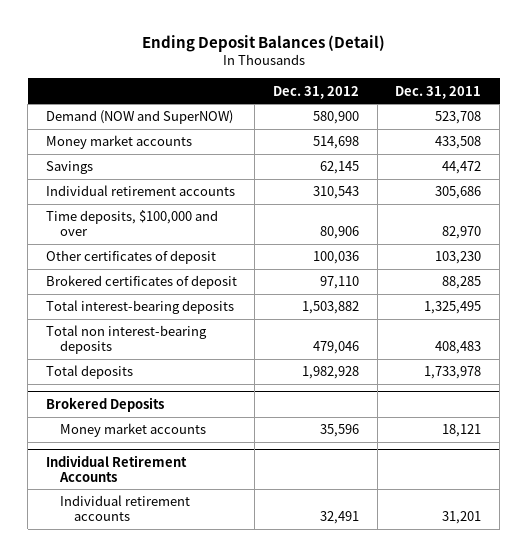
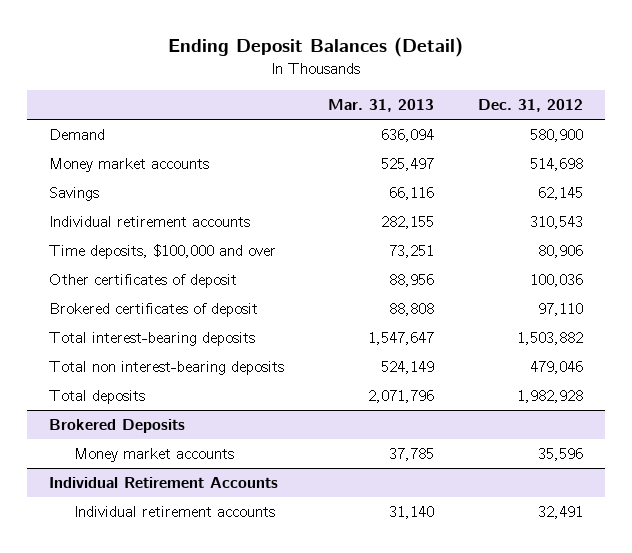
- | Dec. 31, 2012 | Dec. 31, 2011
+ | Mar. 31, 2013 | Dec. 31, 2012
- Demand (NOW and SuperNOW) | 580,900 | 523,708
+ Demand | 636,094 | 580,900

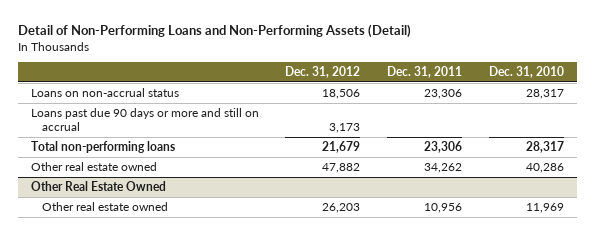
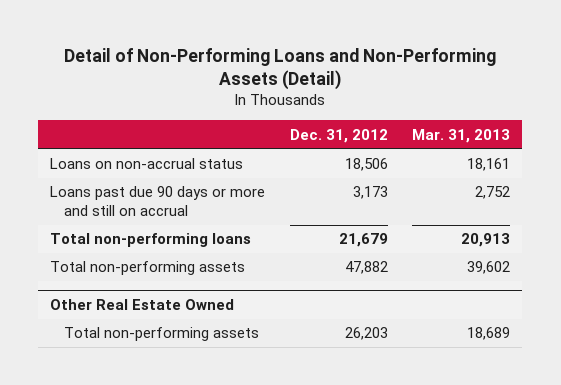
- | Dec. 31, 2012 | Dec. 31, 2011 | Dec. 31, 2010
+ | Dec. 31, 2012 | Mar. 31, 2013
- Other real estate owned | 47,882 | 34,262 | 40,286
+ Total non-performing assets | 47,882 | 39,602
@ Other Real Estate Owned
- Other real estate owned | 26,203 | 10,956 | 11,969
+ Total non-performing assets | 26,203 | 18,689

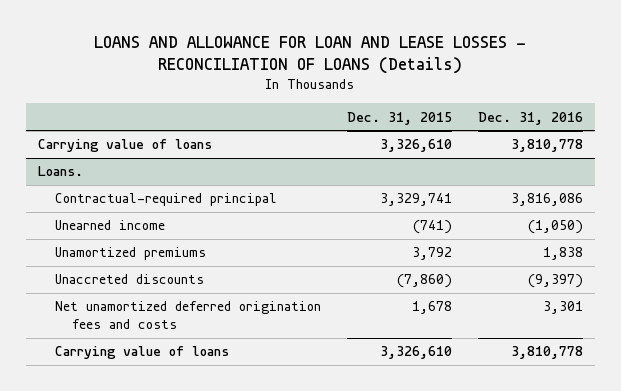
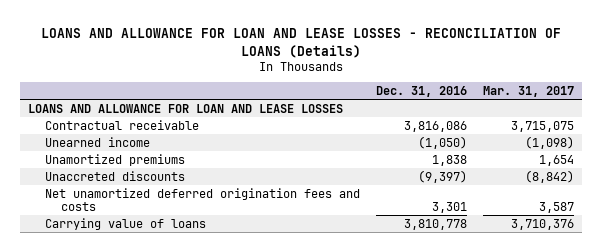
- | Dec. 31, 2015 | Dec. 31, 2016
+ | Dec. 31, 2016 | Mar. 31, 2017
- Carrying value of loans | 3,326,610 | 3,810,778
- Loans.
- Contractual-required principal | 3,329,741 | 3,816,086
+ LOANS AND ALLOWANCE FOR LOAN AND LEASE LOSSES
+ Contractual receivable | 3,816,086 | 3,715,075

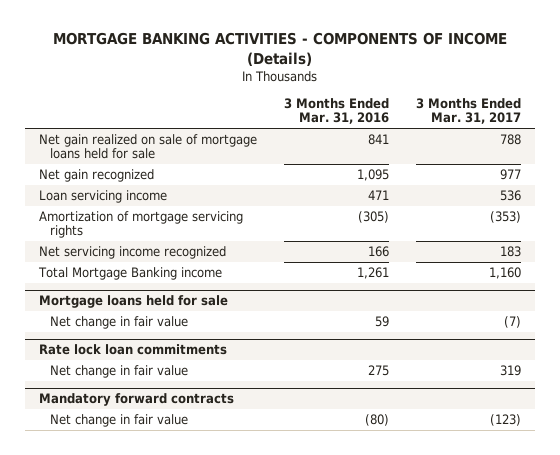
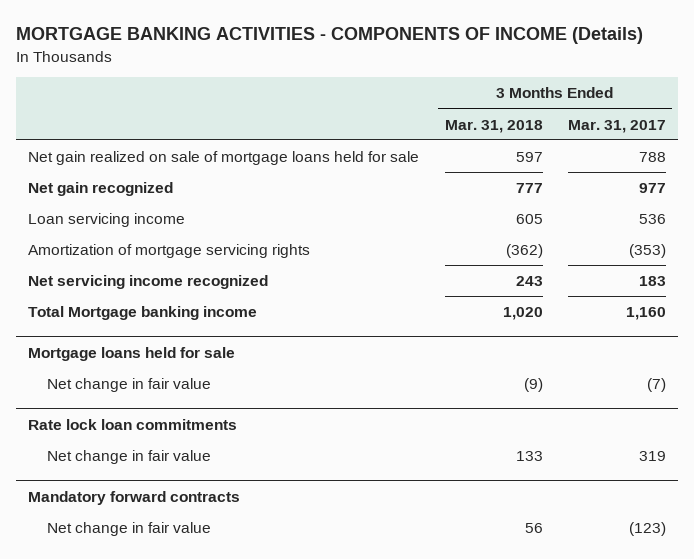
- | 3 Months Ended Mar. 31, 2016 | 3 Months Ended Mar. 31, 2017
+ | 3 Months Ended Mar. 31, 2018 | 3 Months Ended Mar. 31, 2017
- Total Mortgage Banking income | 1,261 | 1,160
+ Total Mortgage banking income | 1,020 | 1,160

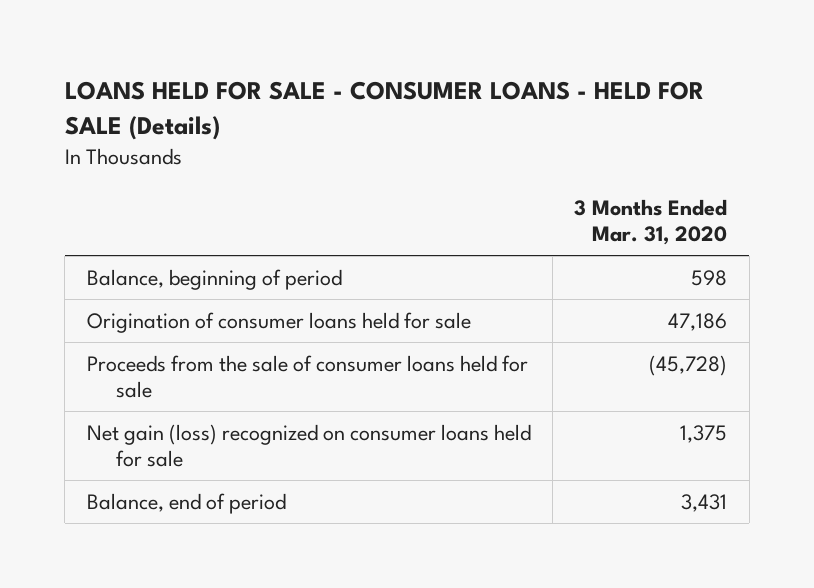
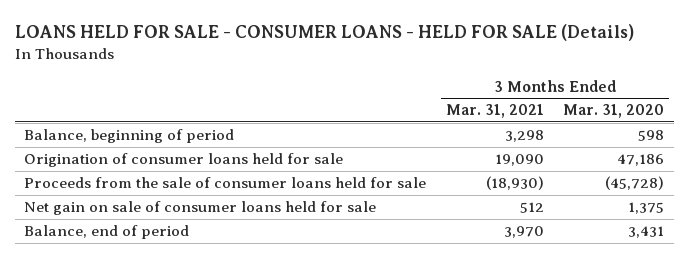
- | 3 Months Ended Mar. 31, 2020
+ | 3 Months Ended Mar. 31, 2021 | 3 Months Ended Mar. 31, 2020
- Net gain (loss) recognized on consumer loans held for sale | 1,375
+ Net gain on sale of consumer loans held for sale | 512 | 1,375

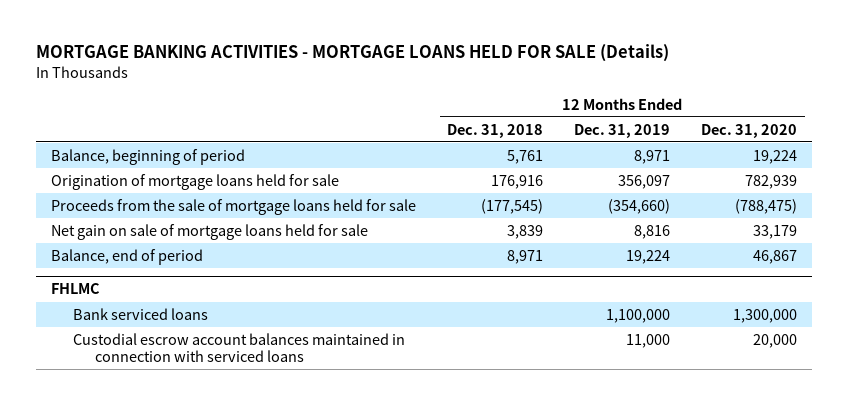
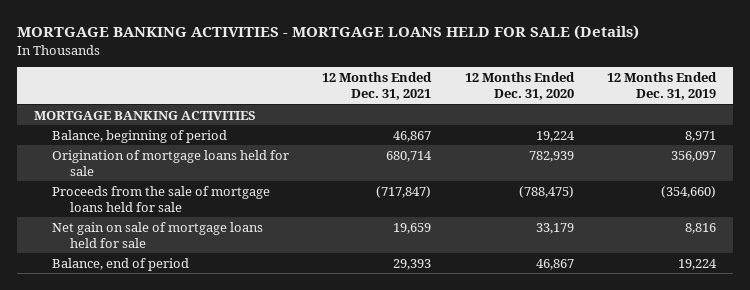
- | 12 Months Ended Dec. 31, 2018 | 12 Months Ended Dec. 31, 2019 | 12 Months Ended Dec. 31, 2020
+ | 12 Months Ended Dec. 31, 2021 | 12 Months Ended Dec. 31, 2020 | 12 Months Ended Dec. 31, 2019
+ MORTGAGE BANKING ACTIVITIES
- FHLMC
- Bank serviced loans | | 1,100,000 | 1,300,000
- Custodial escrow account balances maintained in connection with serviced loans | | 11,000 | 20,000

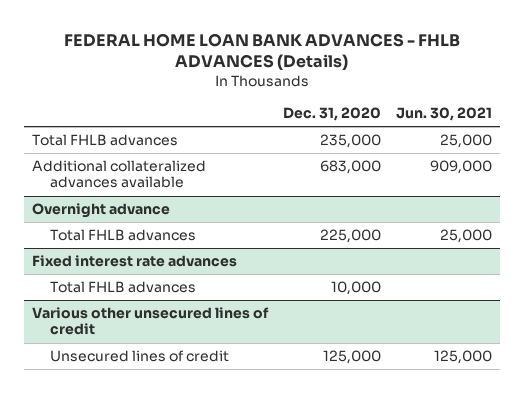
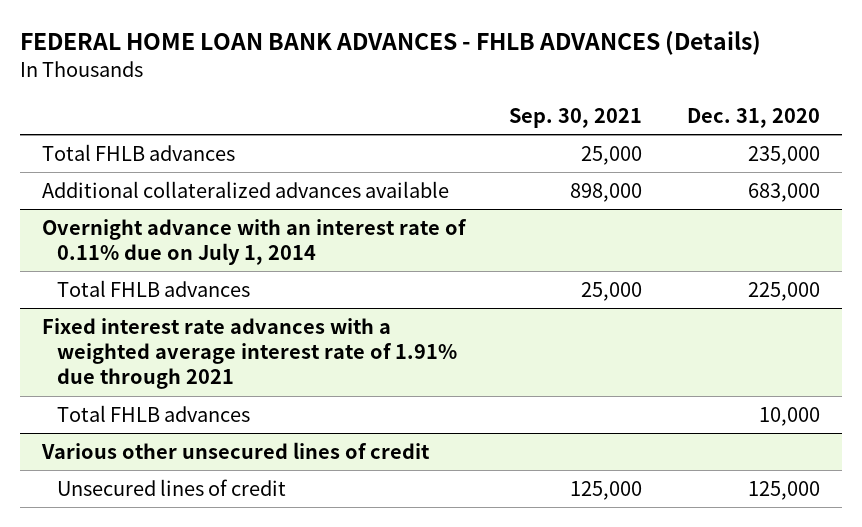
- | Dec. 31, 2020 | Jun. 30, 2021
+ | Sep. 30, 2021 | Dec. 31, 2020
- Overnight advance
+ Overnight advance with an interest rate of 0.11% due on July 1, 2014
- Fixed interest rate advances
+ Fixed interest rate advances with a weighted average interest rate of 1.91% due through 2021

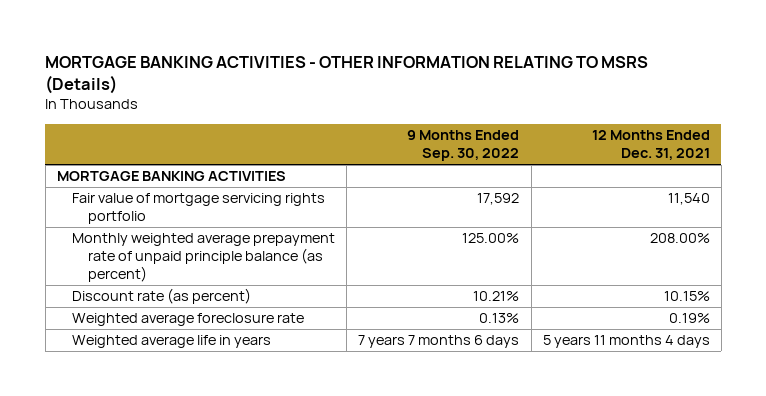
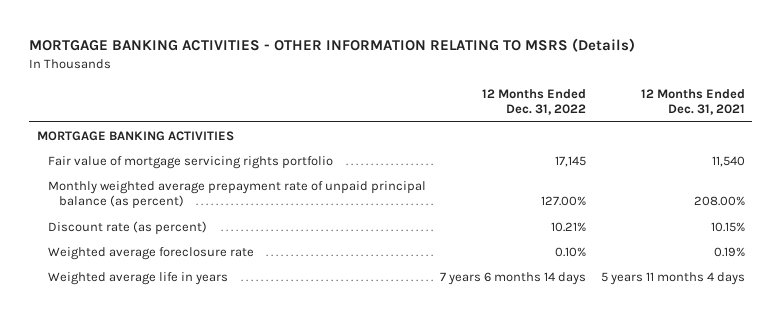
- | 9 Months Ended Sep. 30, 2022 | 12 Months Ended Dec. 31, 2021
+ | 12 Months Ended Dec. 31, 2022 | 12 Months Ended Dec. 31, 2021
- Monthly weighted average prepayment rate of unpaid principle balance (as percent) | 125.00% | 208.00%
+ Monthly weighted average prepayment rate of unpaid principal balance (as percent) | 127.00% | 208.00%

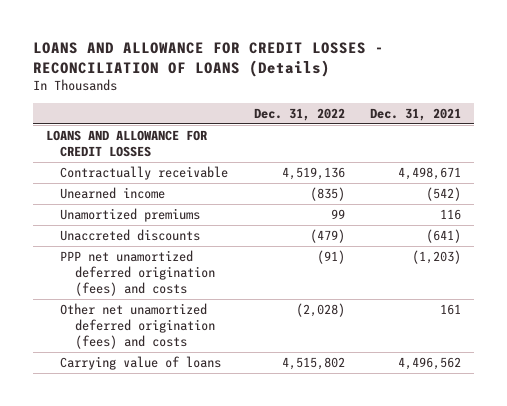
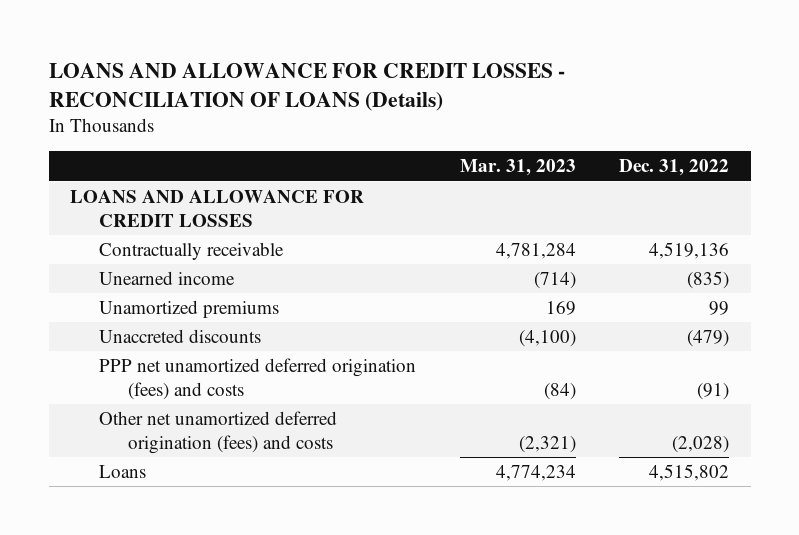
- | Dec. 31, 2022 | Dec. 31, 2021
+ | Mar. 31, 2023 | Dec. 31, 2022
- Carrying value of loans | 4,515,802 | 4,496,562
+ Loans | 4,774,234 | 4,515,802

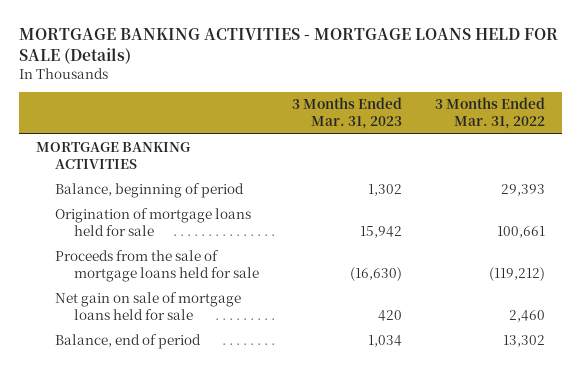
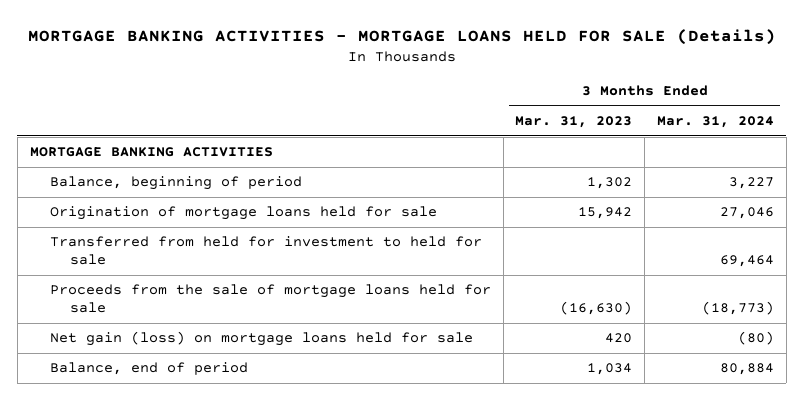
- | 3 Months Ended Mar. 31, 2023 | 3 Months Ended Mar. 31, 2022
+ | 3 Months Ended Mar. 31, 2023 | 3 Months Ended Mar. 31, 2024
+ Transferred from held for investment to held for sale | | 69,464
- Net gain on sale of mortgage loans held for sale | 420 | 2,460
+ Net gain (loss) on mortgage loans held for sale | 420 | (80)

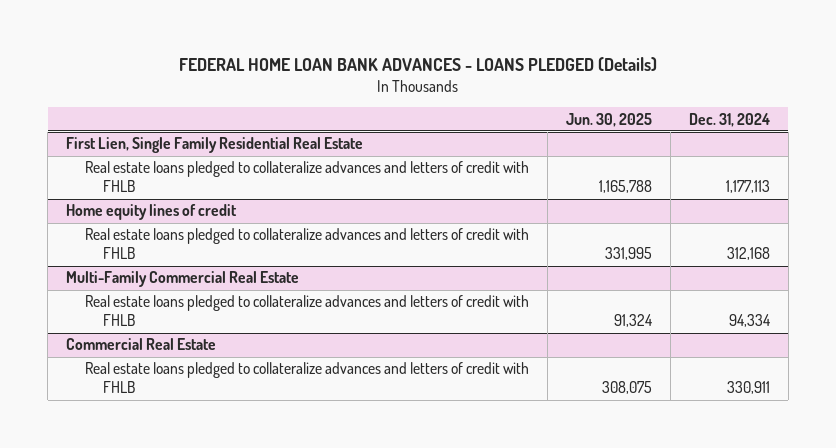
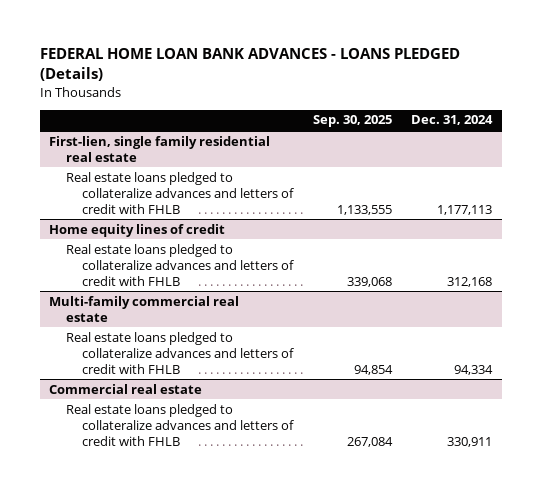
- | Jun. 30, 2025 | Dec. 31, 2024
+ | Sep. 30, 2025 | Dec. 31, 2024
- First Lien, Single Family Residential Real Estate
+ First-lien, single family residential real estate
- Multi-Family Commercial Real Estate
+ Multi-family commercial real estate
- Commercial Real Estate
+ Commercial real estate

